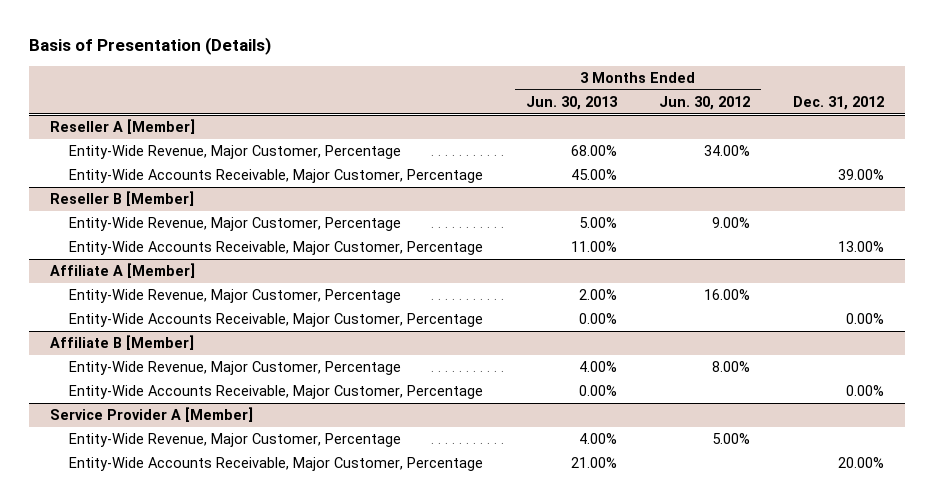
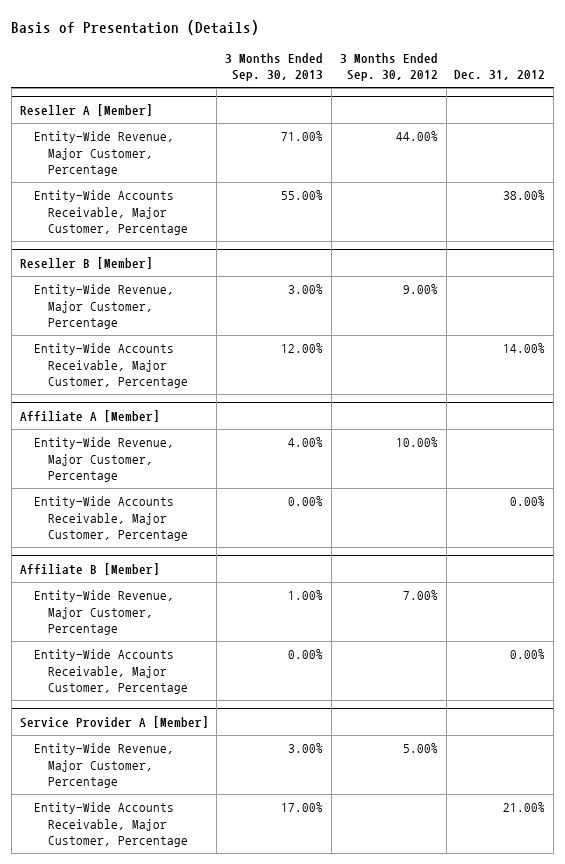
- | 3 Months Ended Jun. 30, 2013 | 3 Months Ended Jun. 30, 2012 | Dec. 31, 2012
+ | 3 Months Ended Sep. 30, 2013 | 3 Months Ended Sep. 30, 2012 | Dec. 31, 2012
@ Reseller A [Member]
- Entity-Wide Accounts Receivable, Major Customer, Percentage | 45.00% | | 39.00%
+ Entity-Wide Accounts Receivable, Major Customer, Percentage | 55.00% | | 38.00%
@ Reseller B [Member]
- Entity-Wide Accounts Receivable, Major Customer, Percentage | 11.00% | | 13.00%
+ Entity-Wide Accounts Receivable, Major Customer, Percentage | 12.00% | | 14.00%
@ Service Provider A [Member]
- Entity-Wide Accounts Receivable, Major Customer, Percentage | 21.00% | | 20.00%
+ Entity-Wide Accounts Receivable, Major Customer, Percentage | 17.00% | | 21.00%

